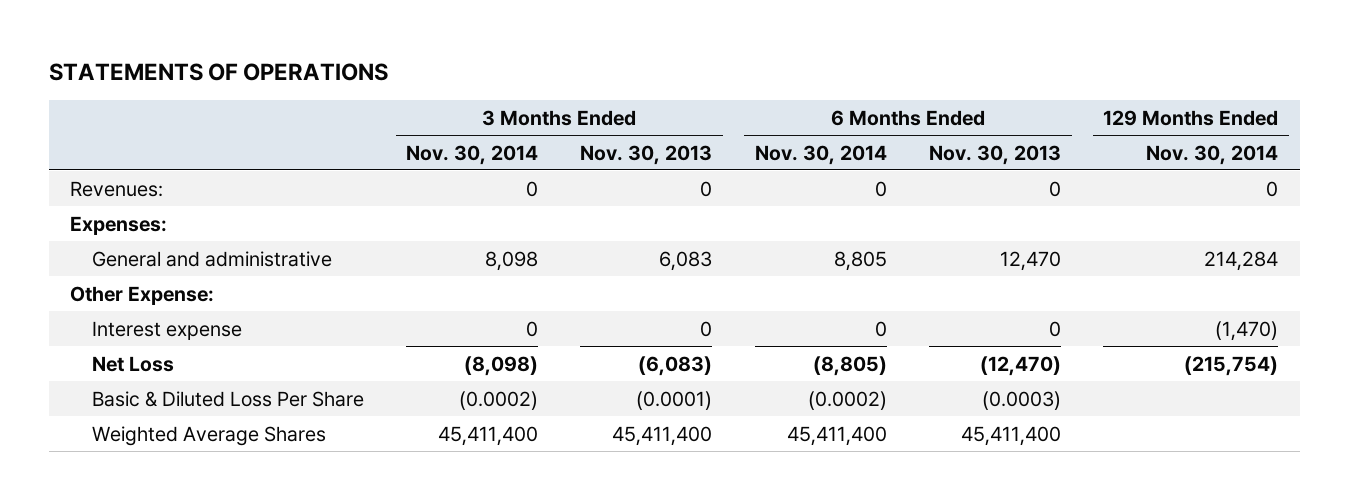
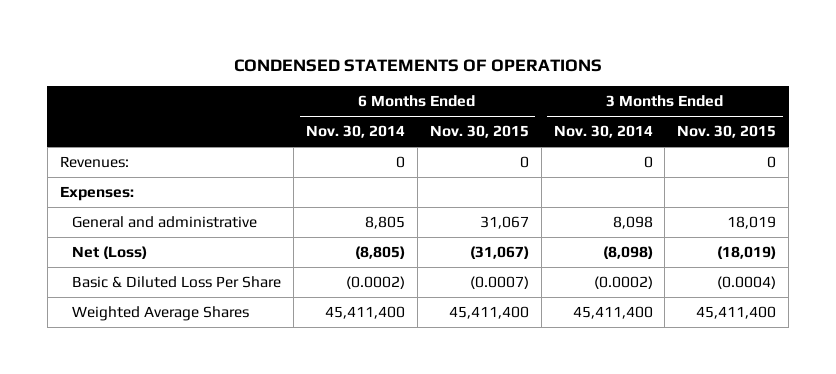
- STATEMENTS OF OPERATIONS
+ CONDENSED STATEMENTS OF OPERATIONS
- | 3 Months Ended Nov. 30, 2014 | 3 Months Ended Nov. 30, 2013 | 6 Months Ended Nov. 30, 2014 | 6 Months Ended Nov. 30, 2013 | 129 Months Ended Nov. 30, 2014
+ | 6 Months Ended Nov. 30, 2014 | 6 Months Ended Nov. 30, 2015 | 3 Months Ended Nov. 30, 2014 | 3 Months Ended Nov. 30, 2015
- Other Expense:
- Interest expense | 0 | 0 | 0 | 0 | (1,470)
- Net Loss | (8,098) | (6,083) | (8,805) | (12,470) | (215,754)
+ Net (Loss) | (8,805) | (31,067) | (8,098) | (18,019)

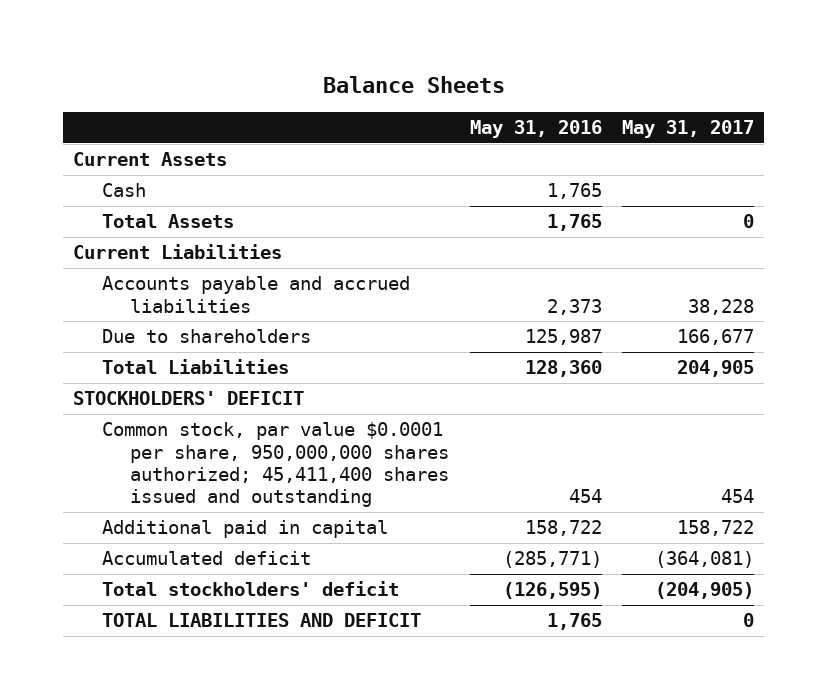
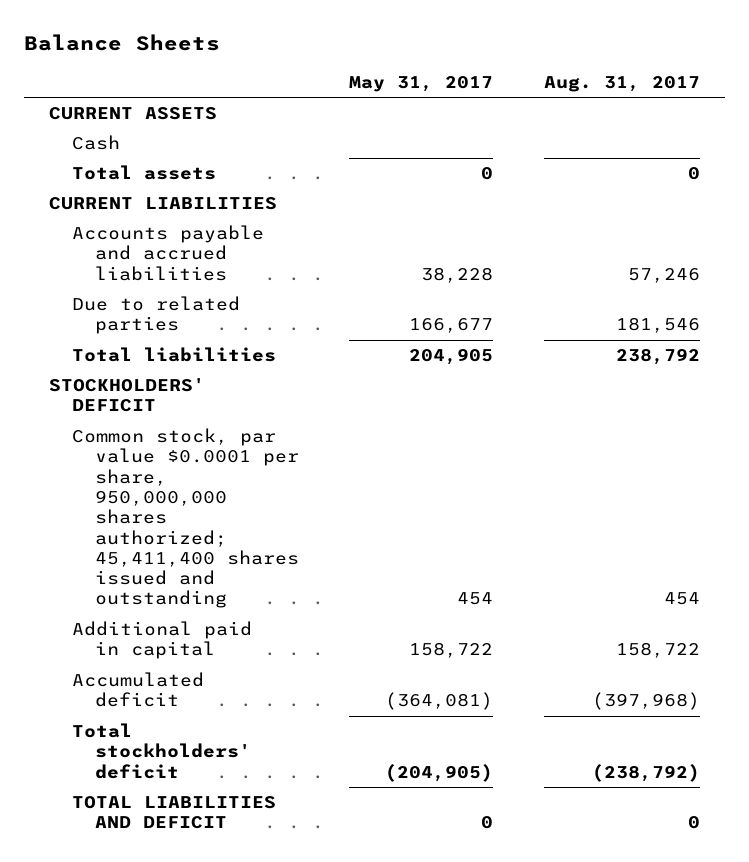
- | May 31, 2016 | May 31, 2017
+ | May 31, 2017 | Aug. 31, 2017
- Current Assets
+ CURRENT ASSETS
- Total Assets | 1,765 | 0
- Current Liabilities
+ Total assets | 0 | 0
+ CURRENT LIABILITIES
- Due to shareholders | 125,987 | 166,677
- Total Liabilities | 128,360 | 204,905
+ Due to related parties | 166,677 | 181,546
+ Total liabilities | 204,905 | 238,792

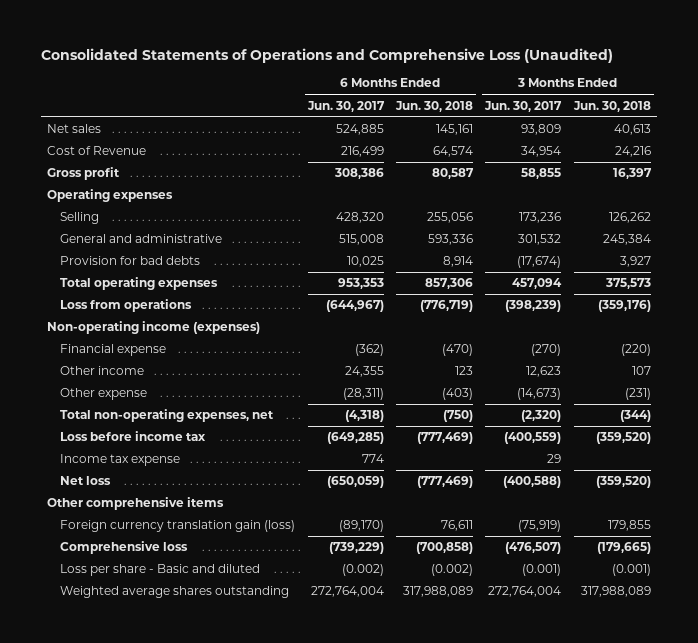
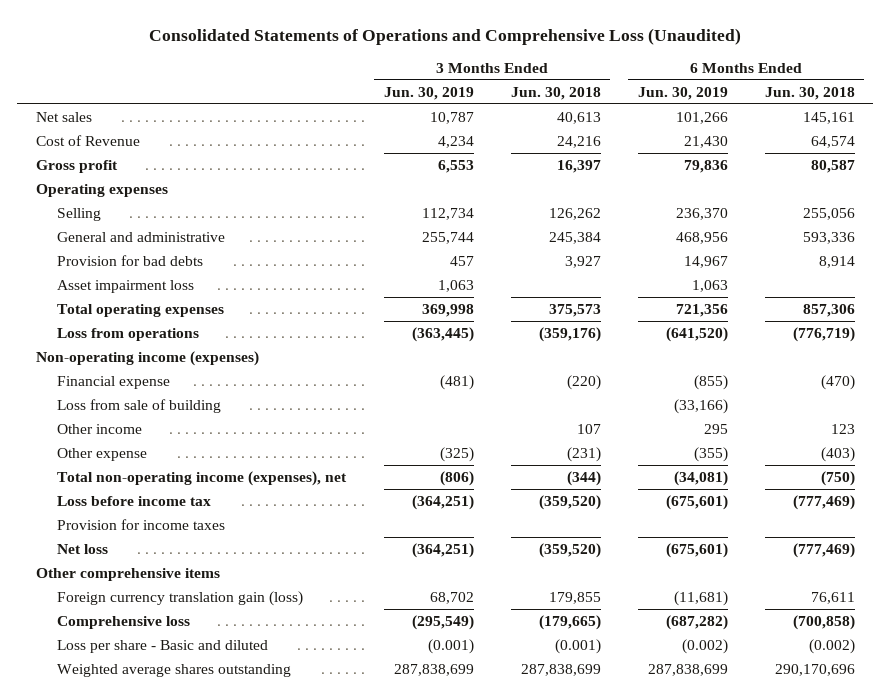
- | 6 Months Ended Jun. 30, 2017 | 6 Months Ended Jun. 30, 2018 | 3 Months Ended Jun. 30, 2017 | 3 Months Ended Jun. 30, 2018
+ | 3 Months Ended Jun. 30, 2019 | 3 Months Ended Jun. 30, 2018 | 6 Months Ended Jun. 30, 2019 | 6 Months Ended Jun. 30, 2018
+ Asset impairment loss | 1,063 | | 1,063 |
+ Loss from sale of building | | | (33,166) |
- Total non-operating expenses, net | (4,318) | (750) | (2,320) | (344)
+ Total non-operating income (expenses), net | (806) | (344) | (34,081) | (750)
- Income tax expense | 774 | | 29 |
+ Provision for income taxes
- Weighted average shares outstanding | 272,764,004 | 317,988,089 | 272,764,004 | 317,988,089
+ Weighted average shares outstanding | 287,838,699 | 287,838,699 | 287,838,699 | 290,170,696

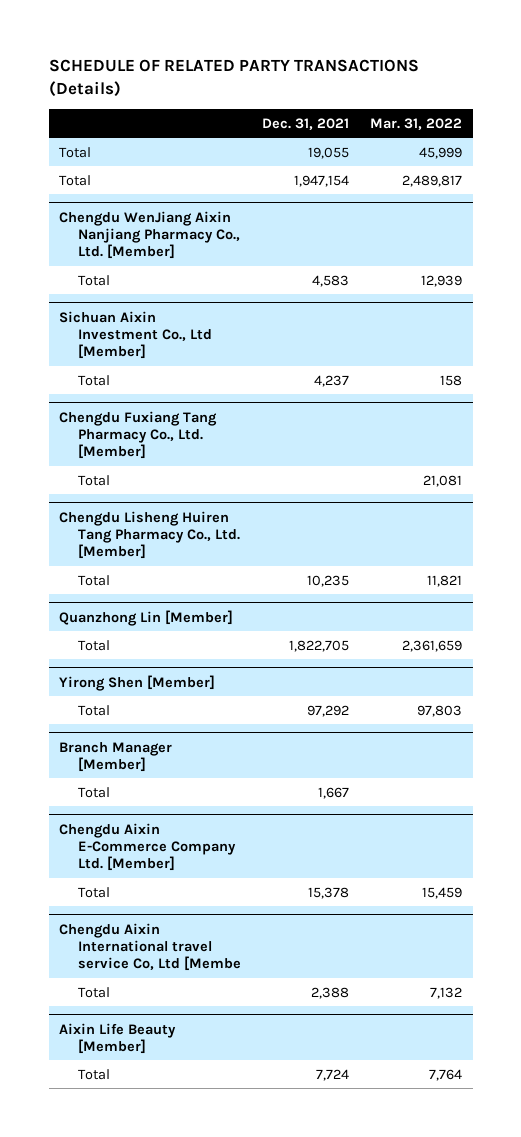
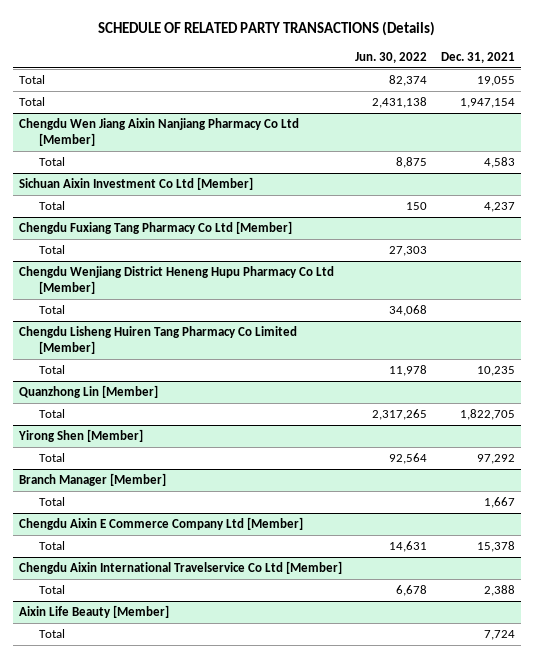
- | Dec. 31, 2021 | Mar. 31, 2022
+ | Jun. 30, 2022 | Dec. 31, 2021
- Chengdu WenJiang Aixin Nanjiang Pharmacy Co., Ltd. [Member]
+ Chengdu Wen Jiang Aixin Nanjiang Pharmacy Co Ltd [Member]
- Sichuan Aixin Investment Co., Ltd [Member]
+ Sichuan Aixin Investment Co Ltd [Member]
- Chengdu Fuxiang Tang Pharmacy Co., Ltd. [Member]
+ Chengdu Fuxiang Tang Pharmacy Co Ltd [Member]
- Chengdu Lisheng Huiren Tang Pharmacy Co., Ltd. [Member]
+ Chengdu Wenjiang District Heneng Hupu Pharmacy Co Ltd [Member]
+ Total | 34,068 |
+ Chengdu Lisheng Huiren Tang Pharmacy Co Limited [Member]
- Chengdu Aixin E-Commerce Company Ltd. [Member]
+ Chengdu Aixin E Commerce Company Ltd [Member]
- Chengdu Aixin International travel service Co, Ltd [Membe
+ Chengdu Aixin International Travelservice Co Ltd [Member]

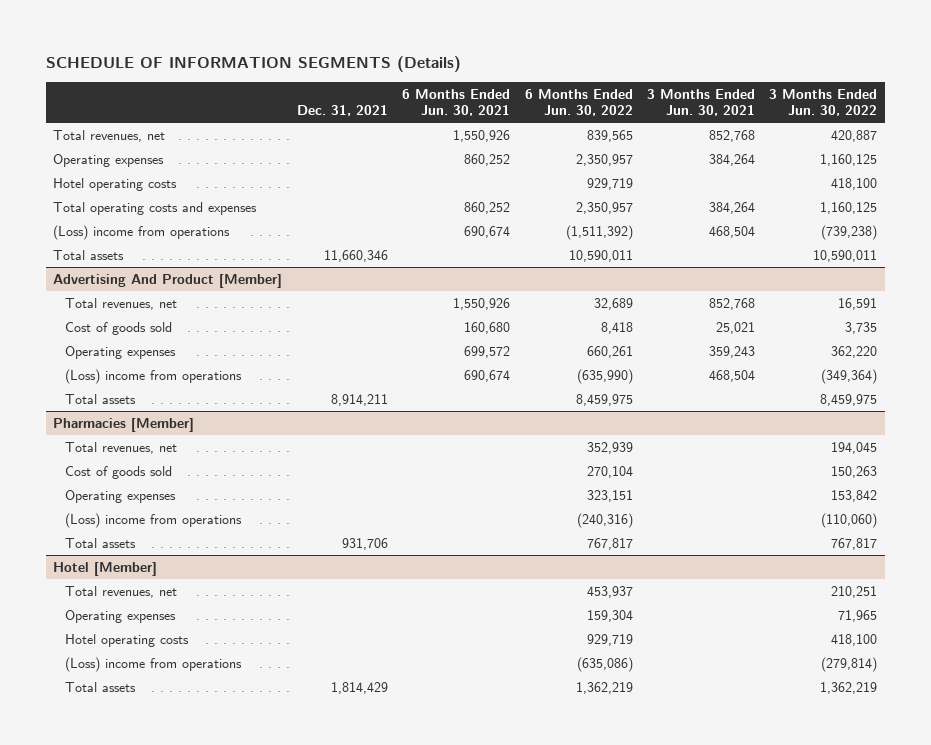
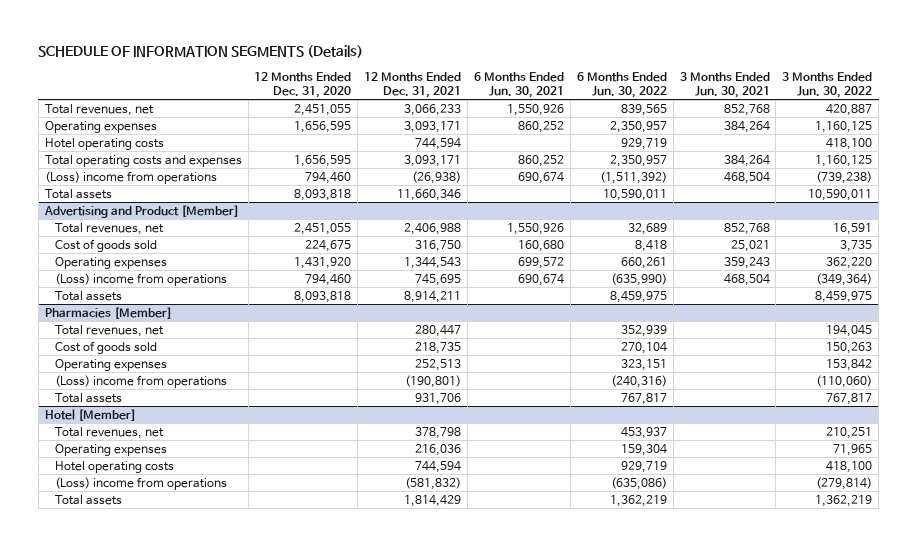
- | Dec. 31, 2021 | 6 Months Ended Jun. 30, 2021 | 6 Months Ended Jun. 30, 2022 | 3 Months Ended Jun. 30, 2021 | 3 Months Ended Jun. 30, 2022
+ | 12 Months Ended Dec. 31, 2020 | 12 Months Ended Dec. 31, 2021 | 6 Months Ended Jun. 30, 2021 | 6 Months Ended Jun. 30, 2022 | 3 Months Ended Jun. 30, 2021 | 3 Months Ended Jun. 30, 2022
- Advertising And Product [Member]
+ Advertising and Product [Member]

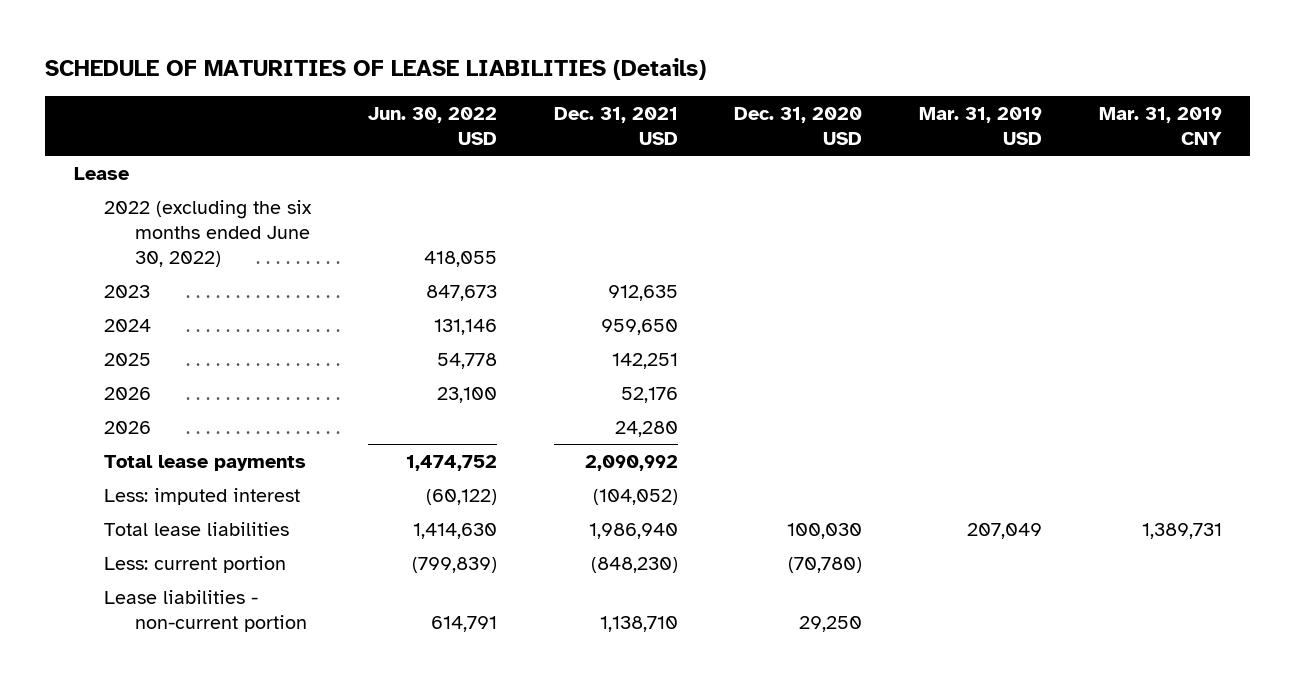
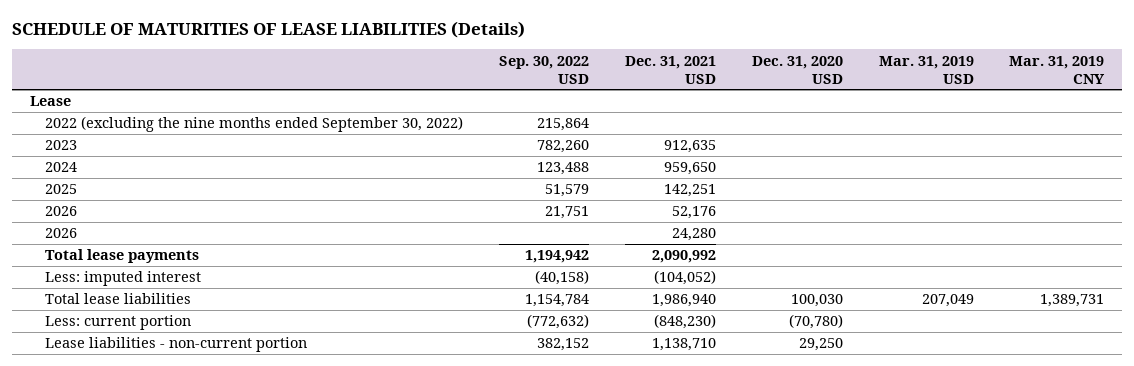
- | Jun. 30, 2022 USD | Dec. 31, 2021 USD | Dec. 31, 2020 USD | Mar. 31, 2019 USD | Mar. 31, 2019 CNY
+ | Sep. 30, 2022 USD | Dec. 31, 2021 USD | Dec. 31, 2020 USD | Mar. 31, 2019 USD | Mar. 31, 2019 CNY
- 2022 (excluding the six months ended June 30, 2022) | 418,055 | | | |
+ 2022 (excluding the nine months ended September 30, 2022) | 215,864 | | | |

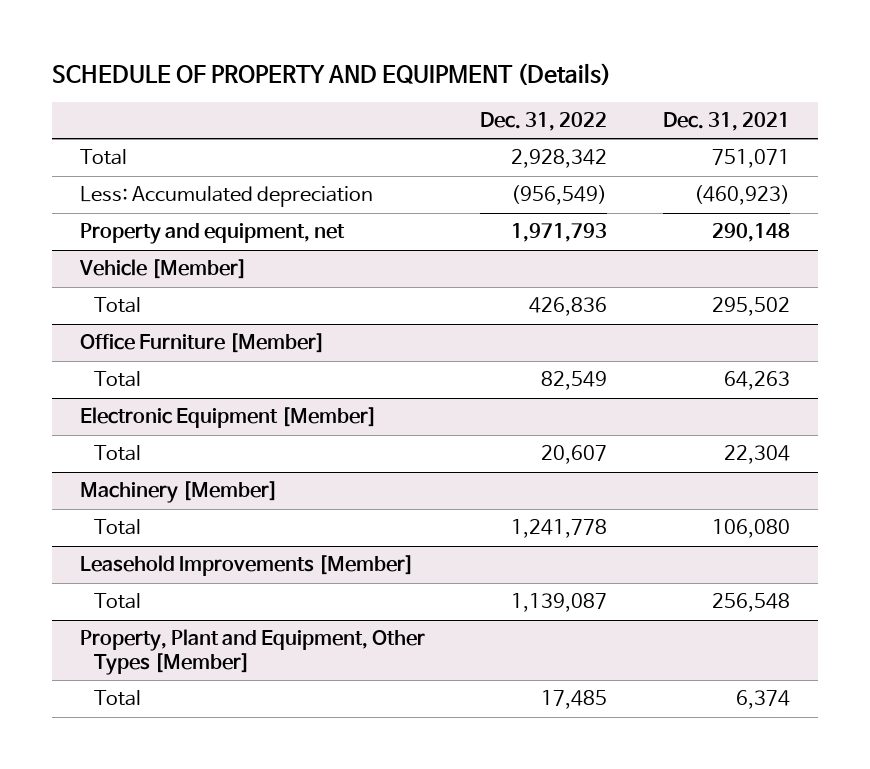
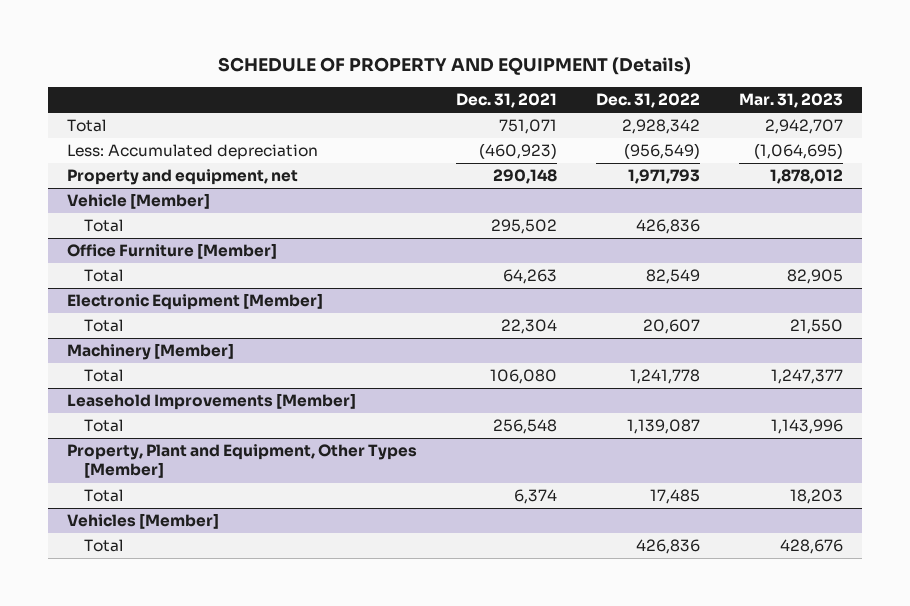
- | Dec. 31, 2022 | Dec. 31, 2021
+ | Dec. 31, 2021 | Dec. 31, 2022 | Mar. 31, 2023
+ Vehicles [Member]
+ Total | | 426,836 | 428,676

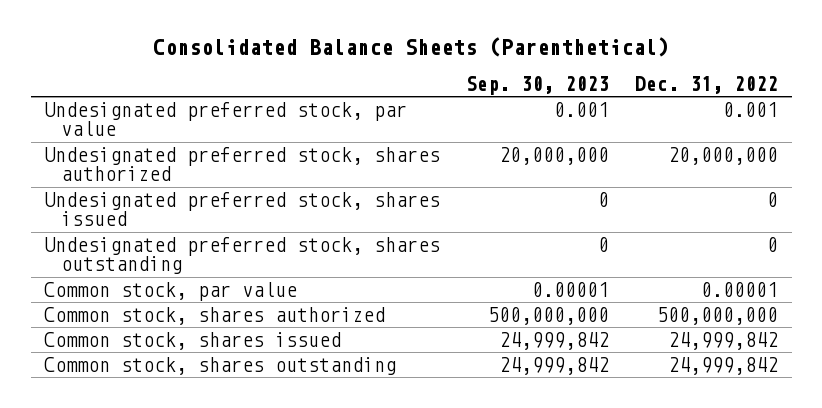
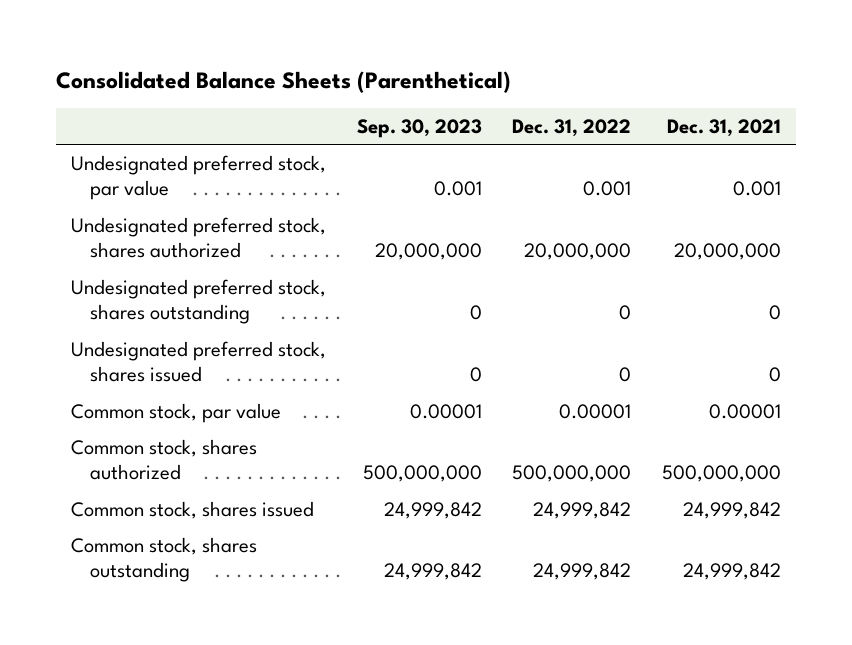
- | Sep. 30, 2023 | Dec. 31, 2022
+ | Sep. 30, 2023 | Dec. 31, 2022 | Dec. 31, 2021
moved down: Undesignated preferred stock, shares issued | 0 | 0 | 0

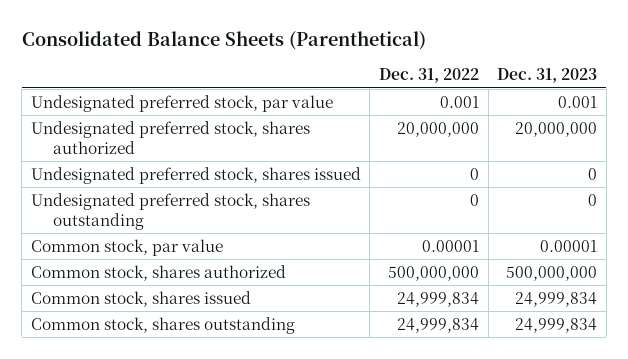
- | Sep. 30, 2023 | Dec. 31, 2022 | Dec. 31, 2021
+ | Dec. 31, 2022 | Dec. 31, 2023
moved down: Undesignated preferred stock, shares outstanding | 0 | 0
- Common stock, shares issued | 24,999,842 | 24,999,842 | 24,999,842
- Common stock, shares outstanding | 24,999,842 | 24,999,842 | 24,999,842
+ Common stock, shares issued | 24,999,834 | 24,999,834
+ Common stock, shares outstanding | 24,999,834 | 24,999,834

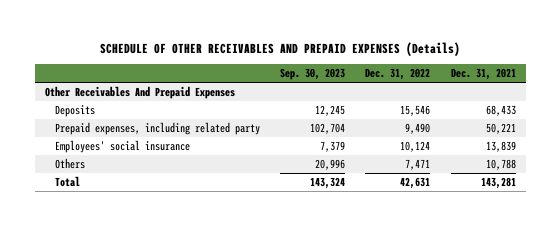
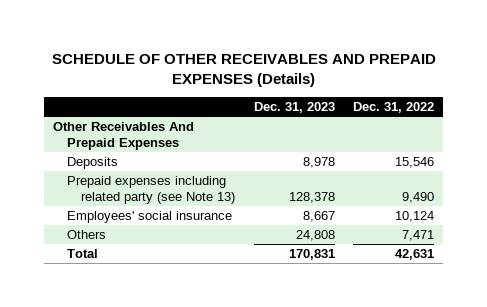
- | Sep. 30, 2023 | Dec. 31, 2022 | Dec. 31, 2021
+ | Dec. 31, 2023 | Dec. 31, 2022
- Prepaid expenses, including related party | 102,704 | 9,490 | 50,221
+ Prepaid expenses including related party (see Note 13) | 128,378 | 9,490

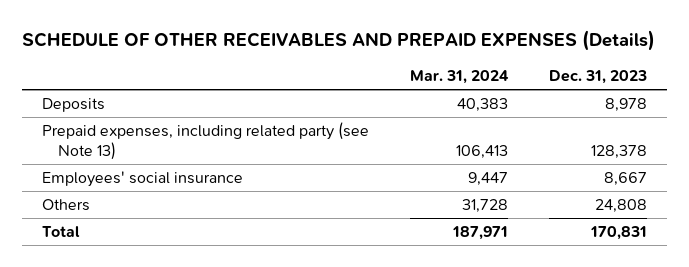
- | Dec. 31, 2023 | Dec. 31, 2022
+ | Mar. 31, 2024 | Dec. 31, 2023
- Other Receivables And Prepaid Expenses
- Prepaid expenses including related party (see Note 13) | 128,378 | 9,490
+ Prepaid expenses, including related party (see Note 13) | 106,413 | 128,378

